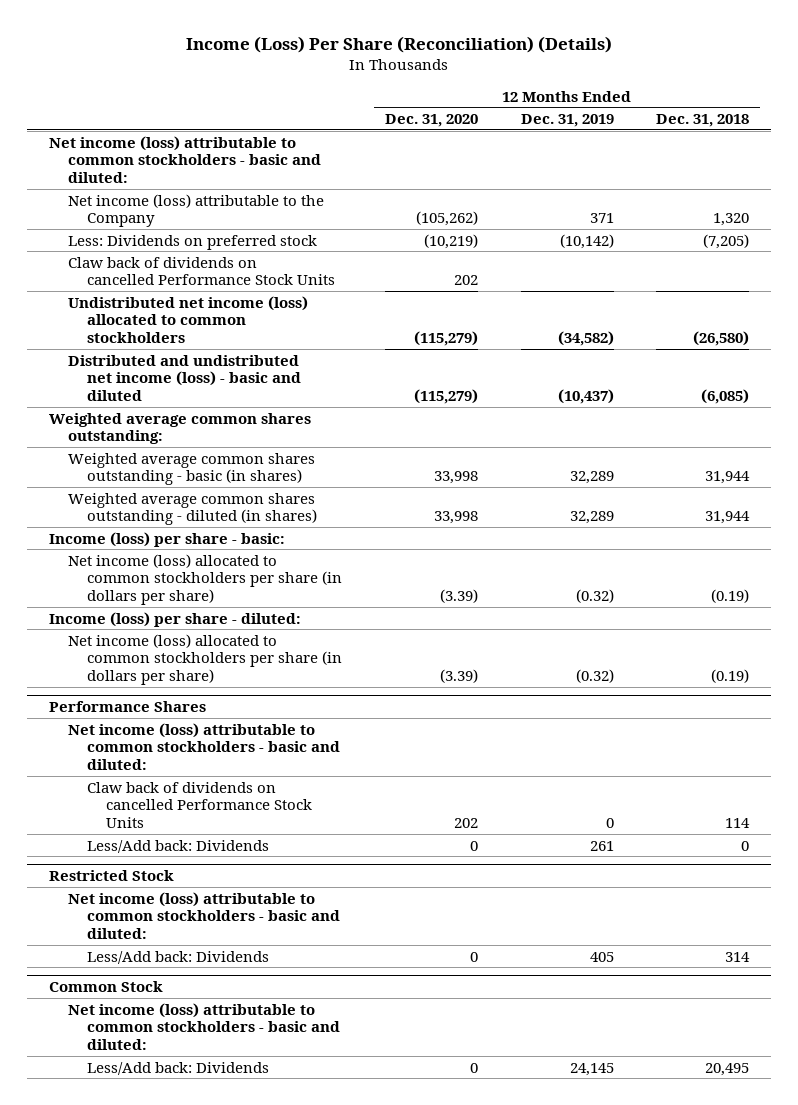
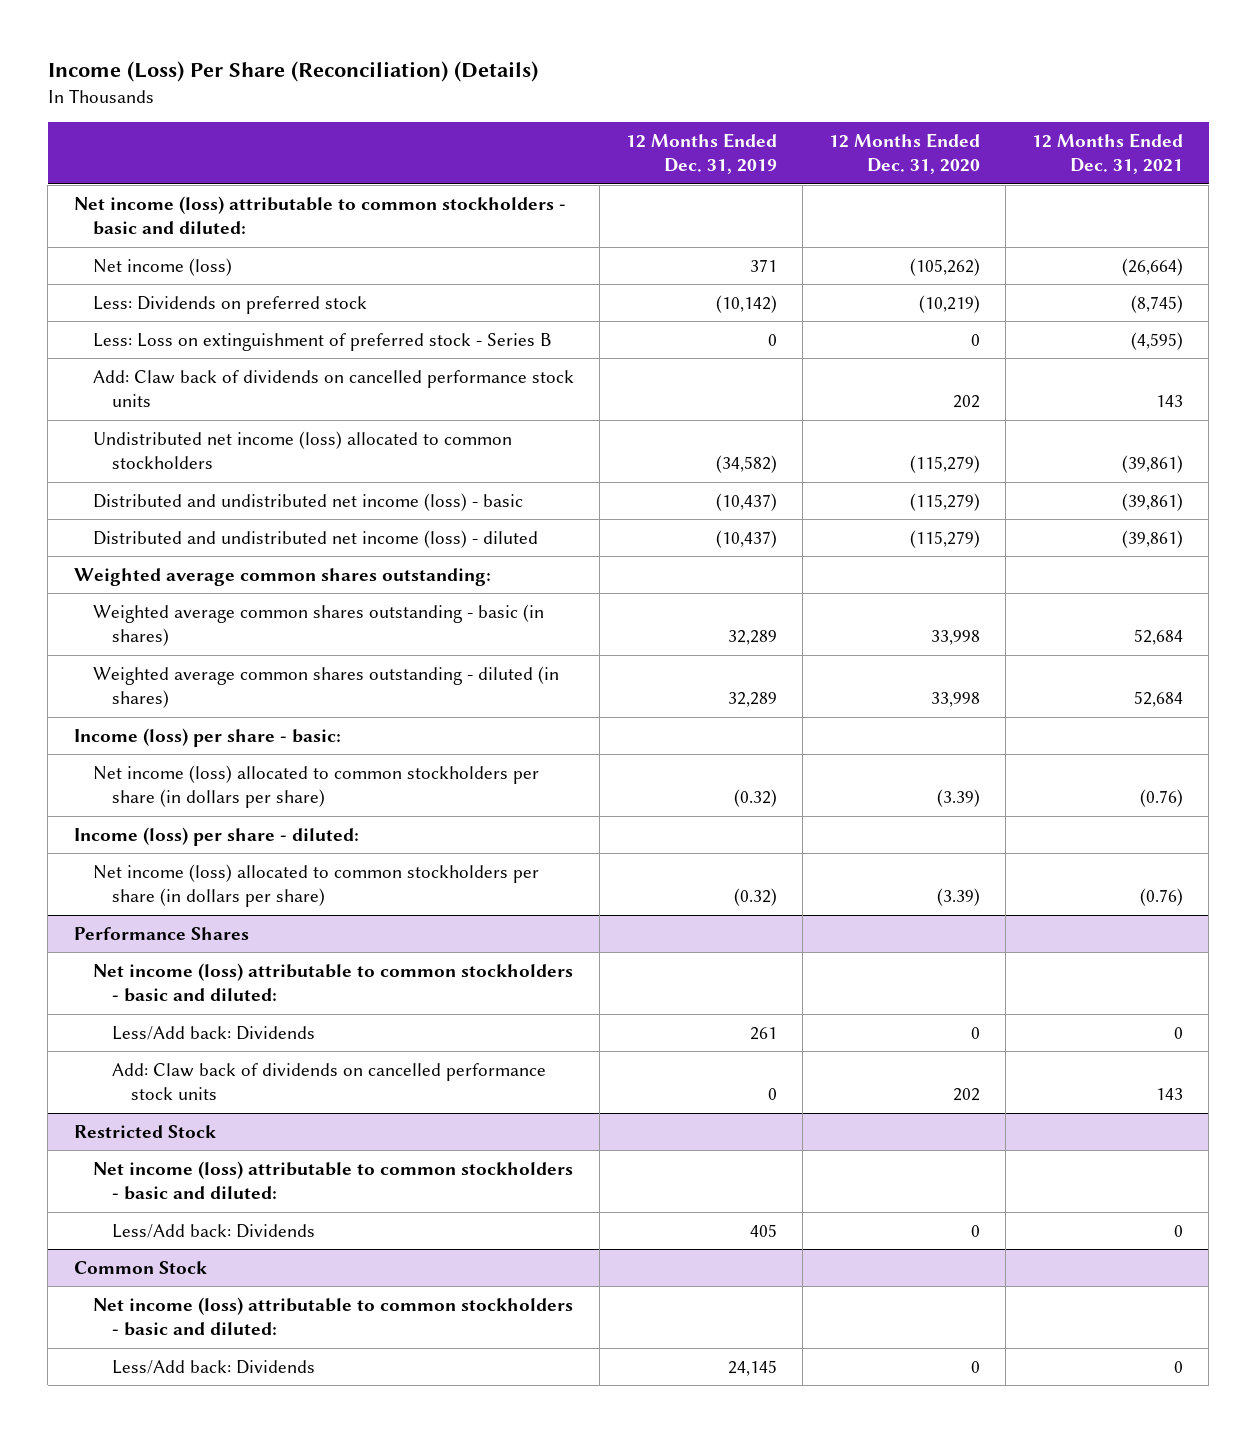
- | 12 Months Ended Dec. 31, 2020 | 12 Months Ended Dec. 31, 2019 | 12 Months Ended Dec. 31, 2018
+ | 12 Months Ended Dec. 31, 2019 | 12 Months Ended Dec. 31, 2020 | 12 Months Ended Dec. 31, 2021
- Net income (loss) attributable to the Company | (105,262) | 371 | 1,320
+ Net income (loss) | 371 | (105,262) | (26,664)
- Claw back of dividends on cancelled Performance Stock Units | 202 | |
+ Less: Loss on extinguishment of preferred stock - Series B | 0 | 0 | (4,595)
+ Add: Claw back of dividends on cancelled performance stock units | | 202 | 143
- Distributed and undistributed net income (loss) - basic and diluted | (115,279) | (10,437) | (6,085)
+ Distributed and undistributed net income (loss) - basic | (10,437) | (115,279) | (39,861)
+ Distributed and undistributed net income (loss) - diluted | (10,437) | (115,279) | (39,861)
@ Performance Shares
- Claw back of dividends on cancelled Performance Stock Units | 202 | 0 | 114
+ Add: Claw back of dividends on cancelled performance stock units | 0 | 202 | 143

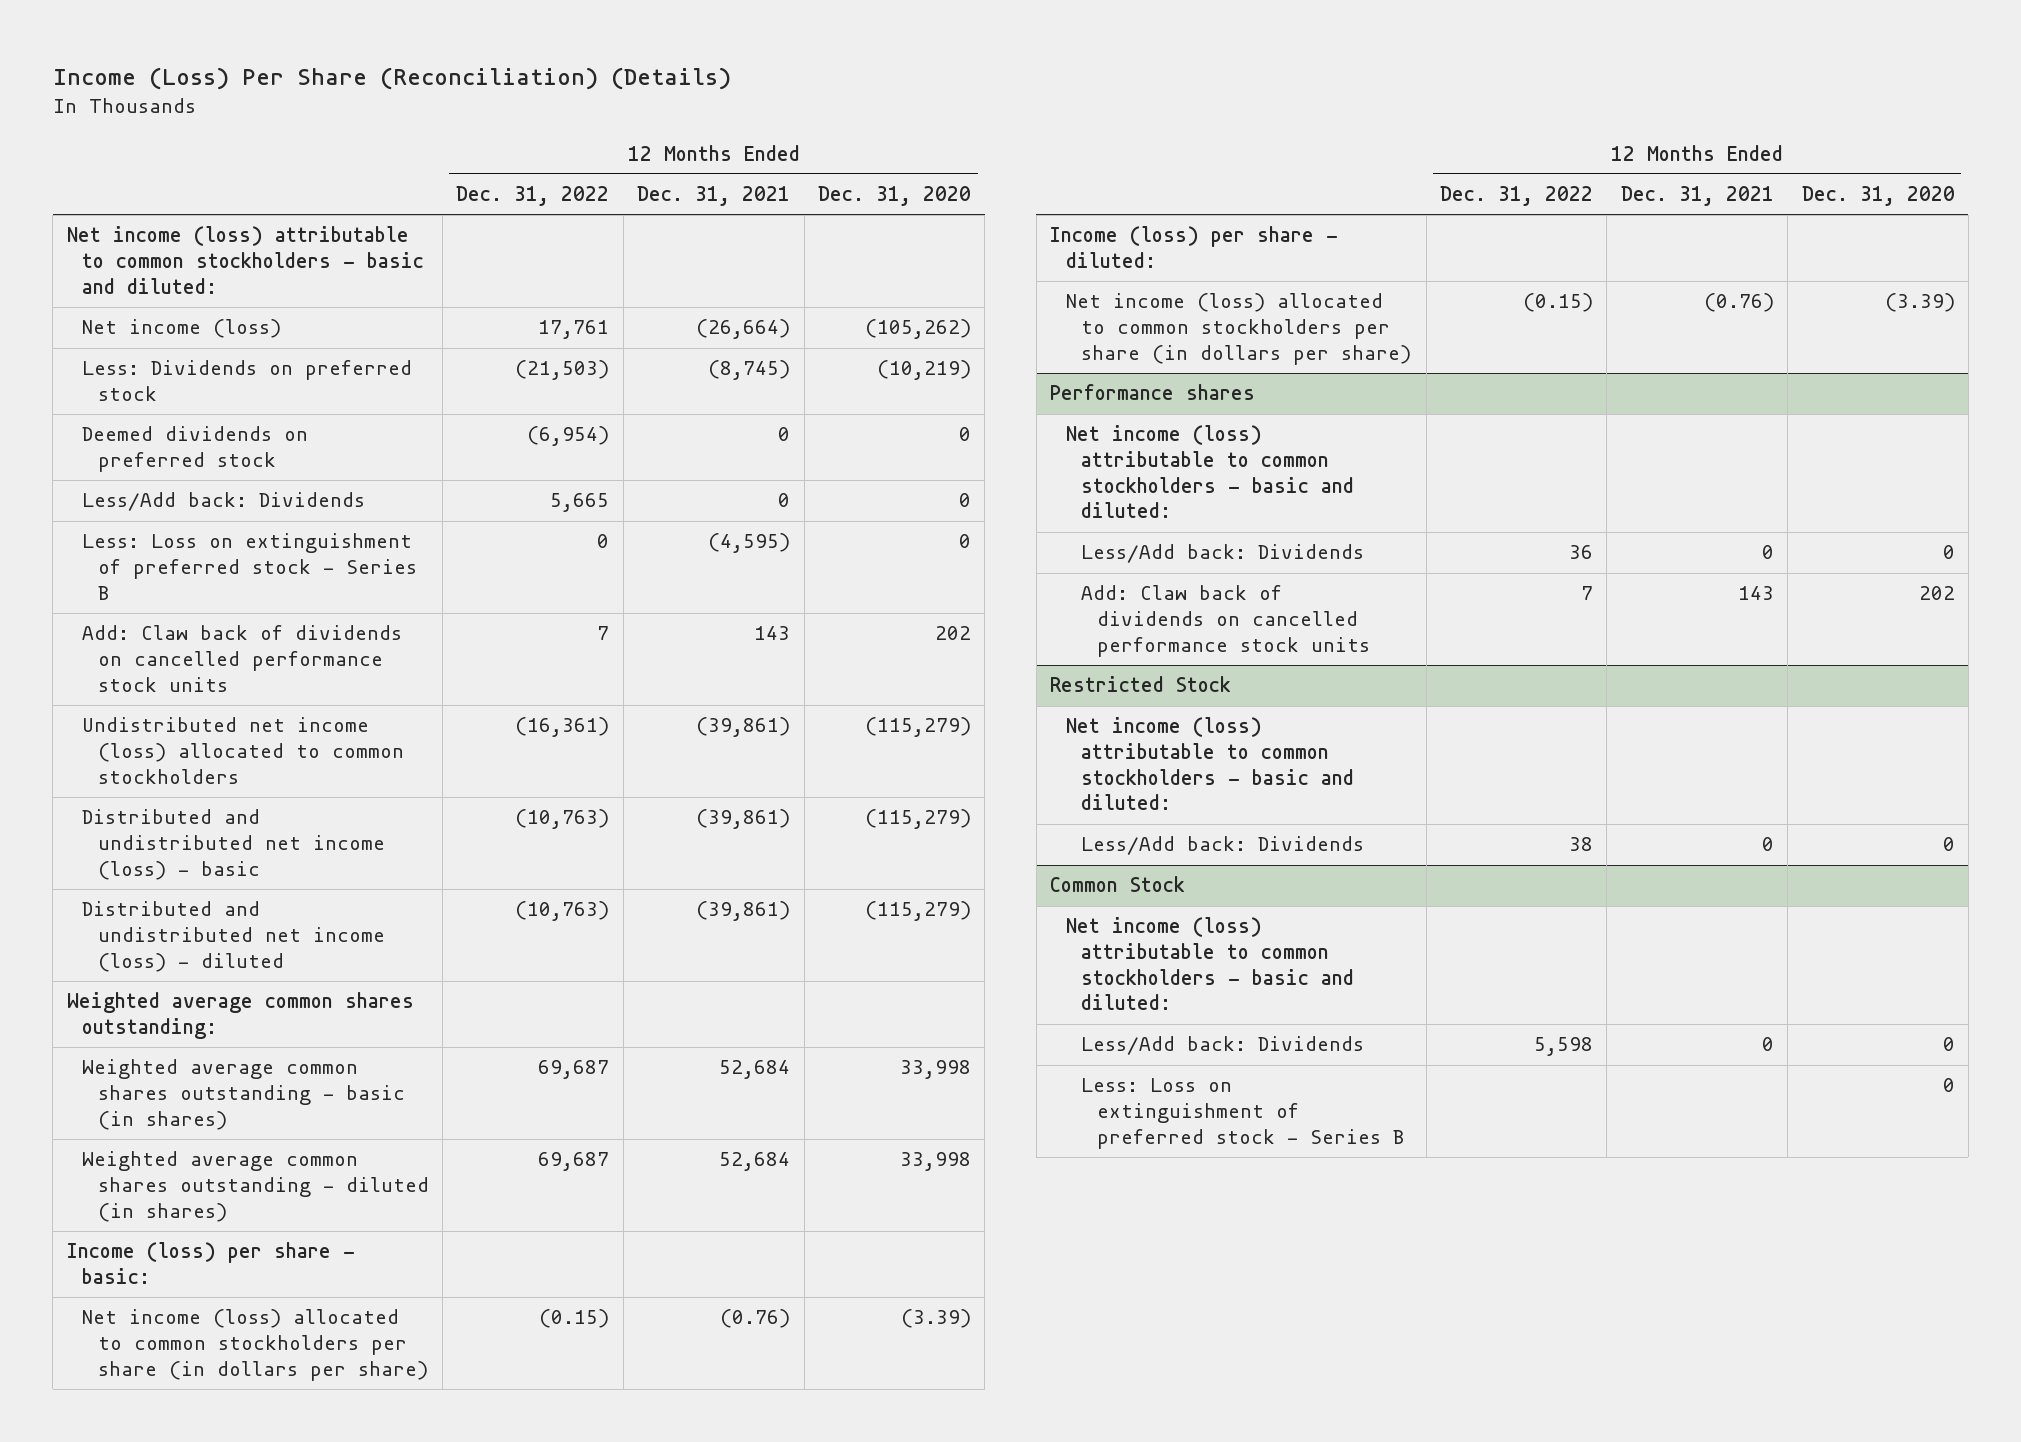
- | 12 Months Ended Dec. 31, 2019 | 12 Months Ended Dec. 31, 2020 | 12 Months Ended Dec. 31, 2021
+ | 12 Months Ended Dec. 31, 2022 | 12 Months Ended Dec. 31, 2021 | 12 Months Ended Dec. 31, 2020
+ Deemed dividends on preferred stock | (6,954) | 0 | 0
+ Less/Add back: Dividends | 5,665 | 0 | 0
- Performance Shares
+ Performance shares
@ Common Stock
+ Less: Loss on extinguishment of preferred stock - Series B | | | 0

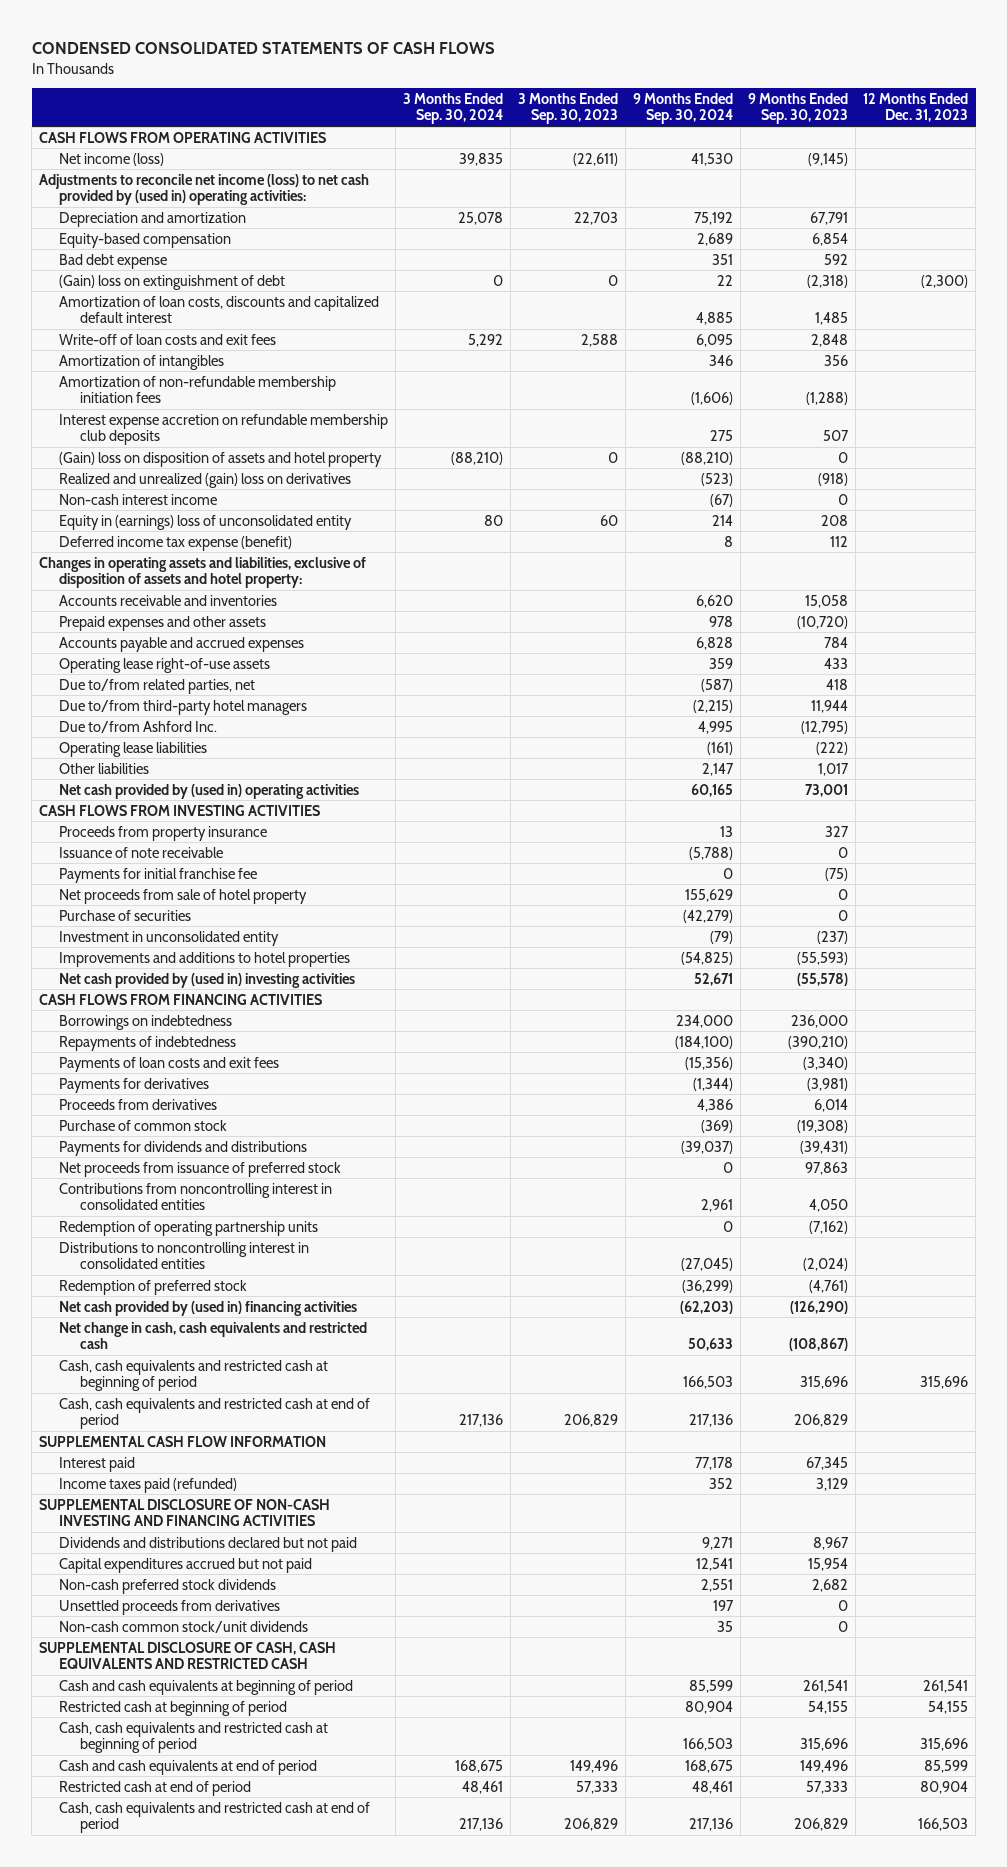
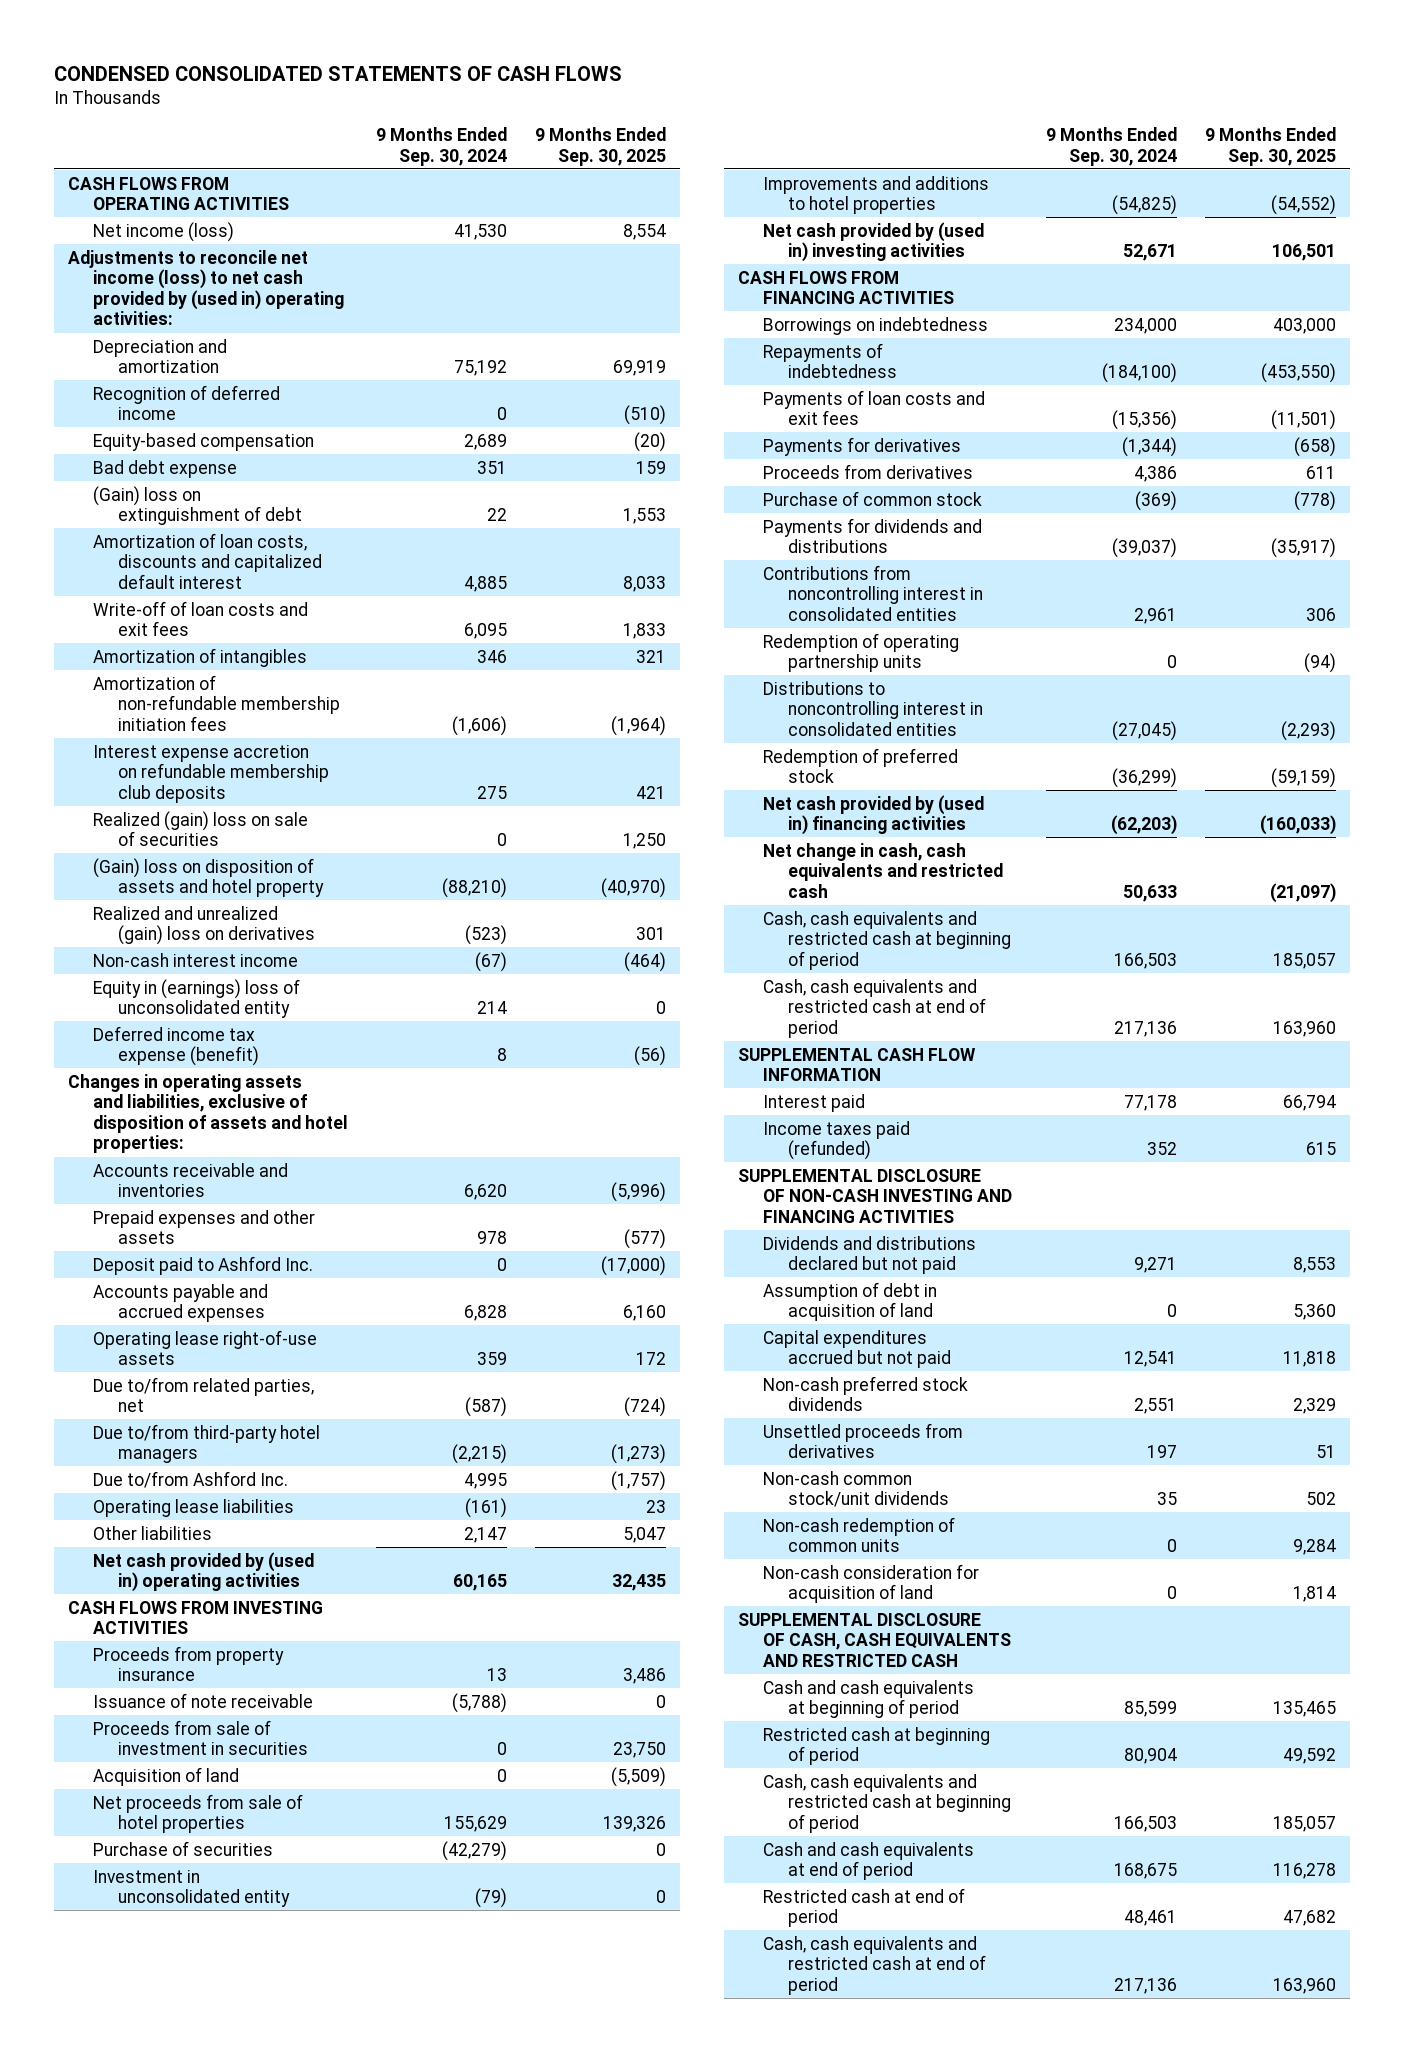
- | 3 Months Ended Sep. 30, 2024 | 3 Months Ended Sep. 30, 2023 | 9 Months Ended Sep. 30, 2024 | 9 Months Ended Sep. 30, 2023 | 12 Months Ended Dec. 31, 2023
+ | 9 Months Ended Sep. 30, 2024 | 9 Months Ended Sep. 30, 2025
+ Recognition of deferred income | 0 | (510)
+ Realized (gain) loss on sale of securities | 0 | 1,250
- Changes in operating assets and liabilities, exclusive of disposition of assets and hotel property:
+ Changes in operating assets and liabilities, exclusive of disposition of assets and hotel properties:
+ Deposit paid to Ashford Inc. | 0 | (17,000)
- Payments for initial franchise fee | | | 0 | (75) |
- Net proceeds from sale of hotel property | | | 155,629 | 0 |
+ Proceeds from sale of investment in securities | 0 | 23,750
+ Acquisition of land | 0 | (5,509)
+ Net proceeds from sale of hotel properties | 155,629 | 139,326
- Net proceeds from issuance of preferred stock | | | 0 | 97,863 |
+ Assumption of debt in acquisition of land | 0 | 5,360
+ Non-cash redemption of common units | 0 | 9,284
+ Non-cash consideration for acquisition of land | 0 | 1,814

